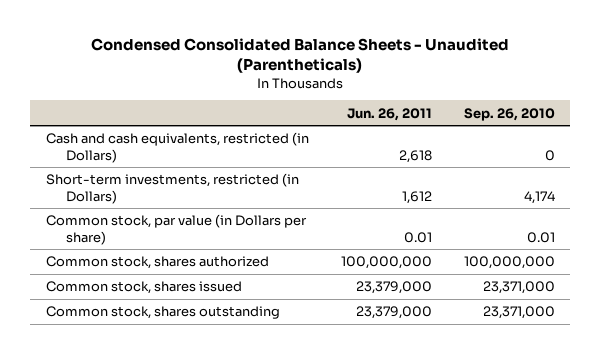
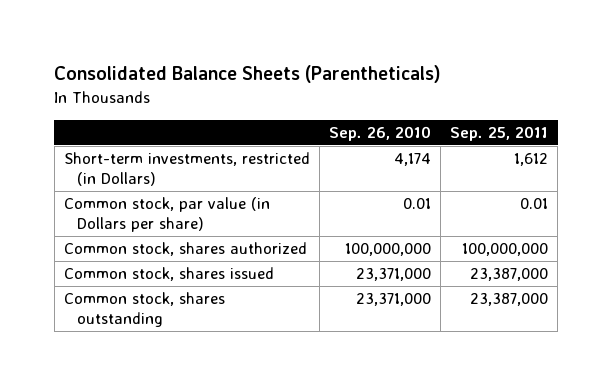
- Condensed Consolidated Balance Sheets - Unaudited (Parentheticals)
+ Consolidated Balance Sheets (Parentheticals)
- | Jun. 26, 2011 | Sep. 26, 2010
+ | Sep. 26, 2010 | Sep. 25, 2011
- Cash and cash equivalents, restricted (in Dollars) | 2,618 | 0

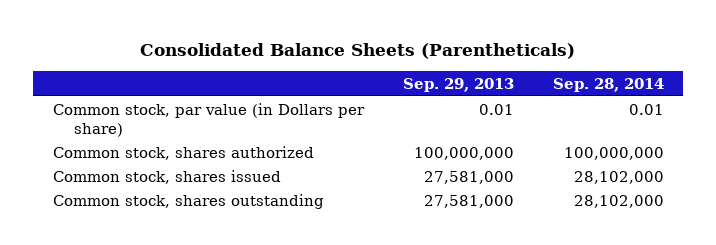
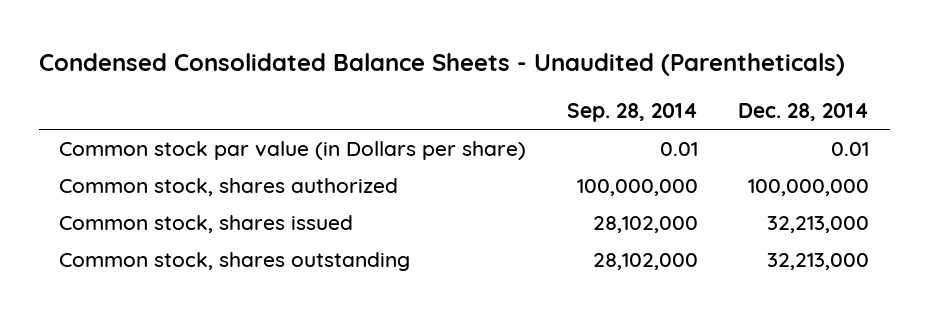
- Consolidated Balance Sheets (Parentheticals)
+ Condensed Consolidated Balance Sheets - Unaudited (Parentheticals)
- | Sep. 29, 2013 | Sep. 28, 2014
+ | Sep. 28, 2014 | Dec. 28, 2014
- Common stock, par value (in Dollars per share) | 0.01 | 0.01
+ Common stock par value (in Dollars per share) | 0.01 | 0.01

